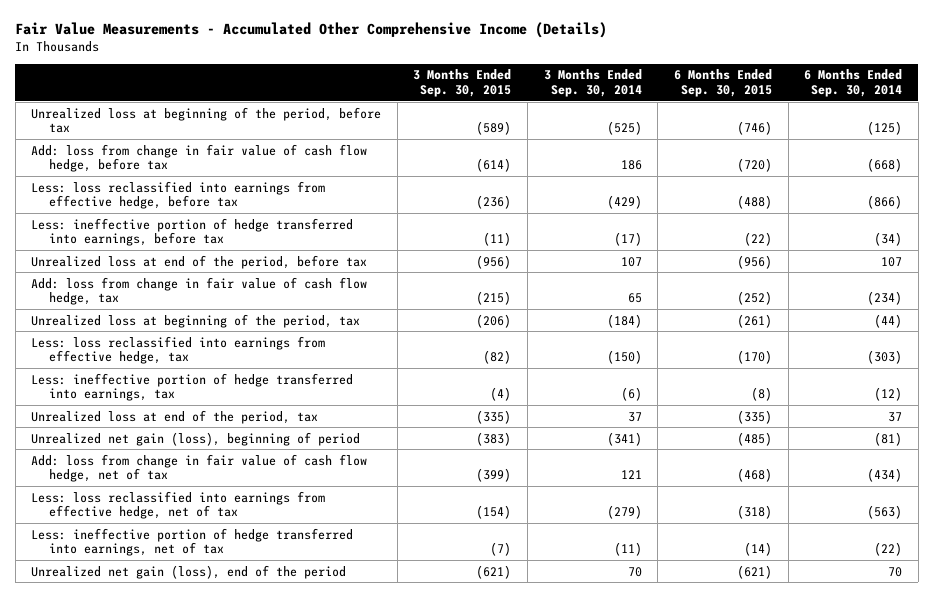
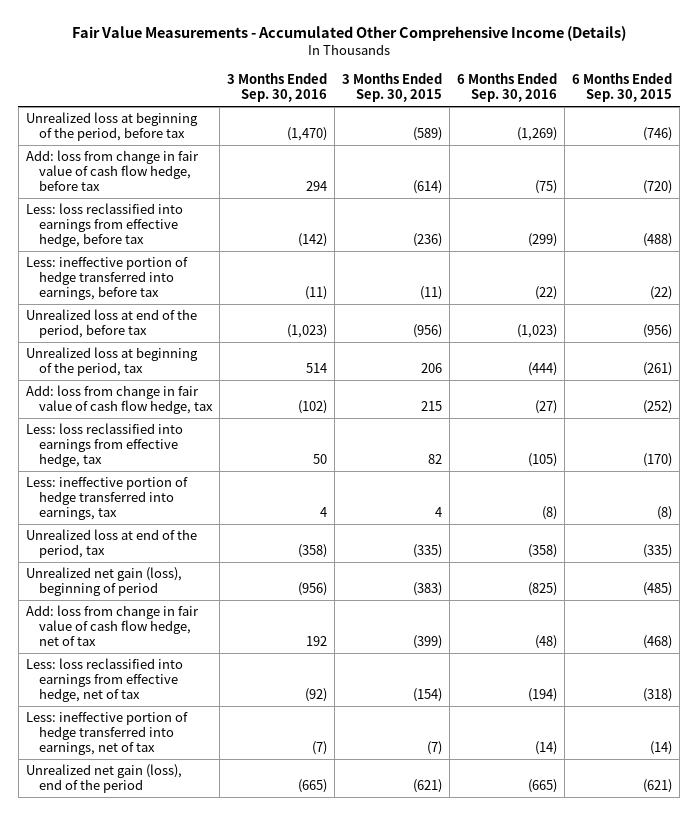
- | 3 Months Ended Sep. 30, 2015 | 3 Months Ended Sep. 30, 2014 | 6 Months Ended Sep. 30, 2015 | 6 Months Ended Sep. 30, 2014
+ | 3 Months Ended Sep. 30, 2016 | 3 Months Ended Sep. 30, 2015 | 6 Months Ended Sep. 30, 2016 | 6 Months Ended Sep. 30, 2015
- Add: loss from change in fair value of cash flow hedge, tax | (215) | 65 | (252) | (234)
- Unrealized loss at beginning of the period, tax | (206) | (184) | (261) | (44)
- Less: loss reclassified into earnings from effective hedge, tax | (82) | (150) | (170) | (303)
- Less: ineffective portion of hedge transferred into earnings, tax | (4) | (6) | (8) | (12)
+ Unrealized loss at beginning of the period, tax | 514 | 206 | (444) | (261)
+ Add: loss from change in fair value of cash flow hedge, tax | (102) | 215 | (27) | (252)
+ Less: loss reclassified into earnings from effective hedge, tax | 50 | 82 | (105) | (170)
+ Less: ineffective portion of hedge transferred into earnings, tax | 4 | 4 | (8) | (8)

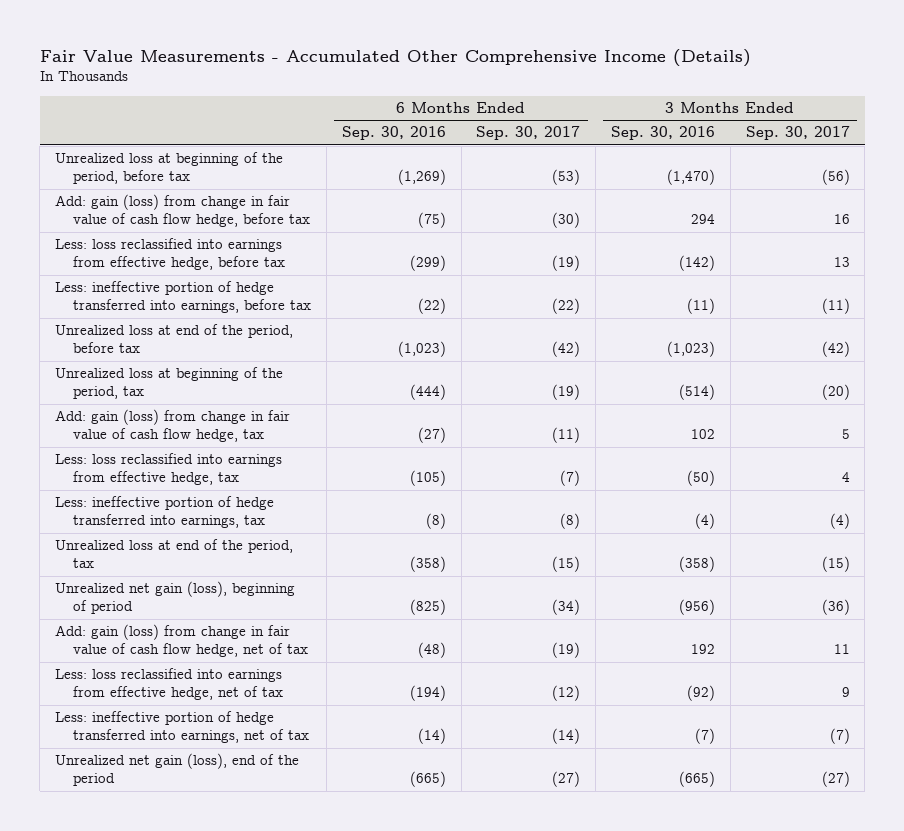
- | 3 Months Ended Sep. 30, 2016 | 3 Months Ended Sep. 30, 2015 | 6 Months Ended Sep. 30, 2016 | 6 Months Ended Sep. 30, 2015
+ | 6 Months Ended Sep. 30, 2016 | 6 Months Ended Sep. 30, 2017 | 3 Months Ended Sep. 30, 2016 | 3 Months Ended Sep. 30, 2017
- Add: loss from change in fair value of cash flow hedge, before tax | 294 | (614) | (75) | (720)
+ Add: gain (loss) from change in fair value of cash flow hedge, before tax | (75) | (30) | 294 | 16
- Unrealized loss at beginning of the period, tax | 514 | 206 | (444) | (261)
- Add: loss from change in fair value of cash flow hedge, tax | (102) | 215 | (27) | (252)
- Less: loss reclassified into earnings from effective hedge, tax | 50 | 82 | (105) | (170)
- Less: ineffective portion of hedge transferred into earnings, tax | 4 | 4 | (8) | (8)
+ Unrealized loss at beginning of the period, tax | (444) | (19) | (514) | (20)
+ Add: gain (loss) from change in fair value of cash flow hedge, tax | (27) | (11) | 102 | 5
+ Less: loss reclassified into earnings from effective hedge, tax | (105) | (7) | (50) | 4
+ Less: ineffective portion of hedge transferred into earnings, tax | (8) | (8) | (4) | (4)
- Add: loss from change in fair value of cash flow hedge, net of tax | 192 | (399) | (48) | (468)
+ Add: gain (loss) from change in fair value of cash flow hedge, net of tax | (48) | (19) | 192 | 11

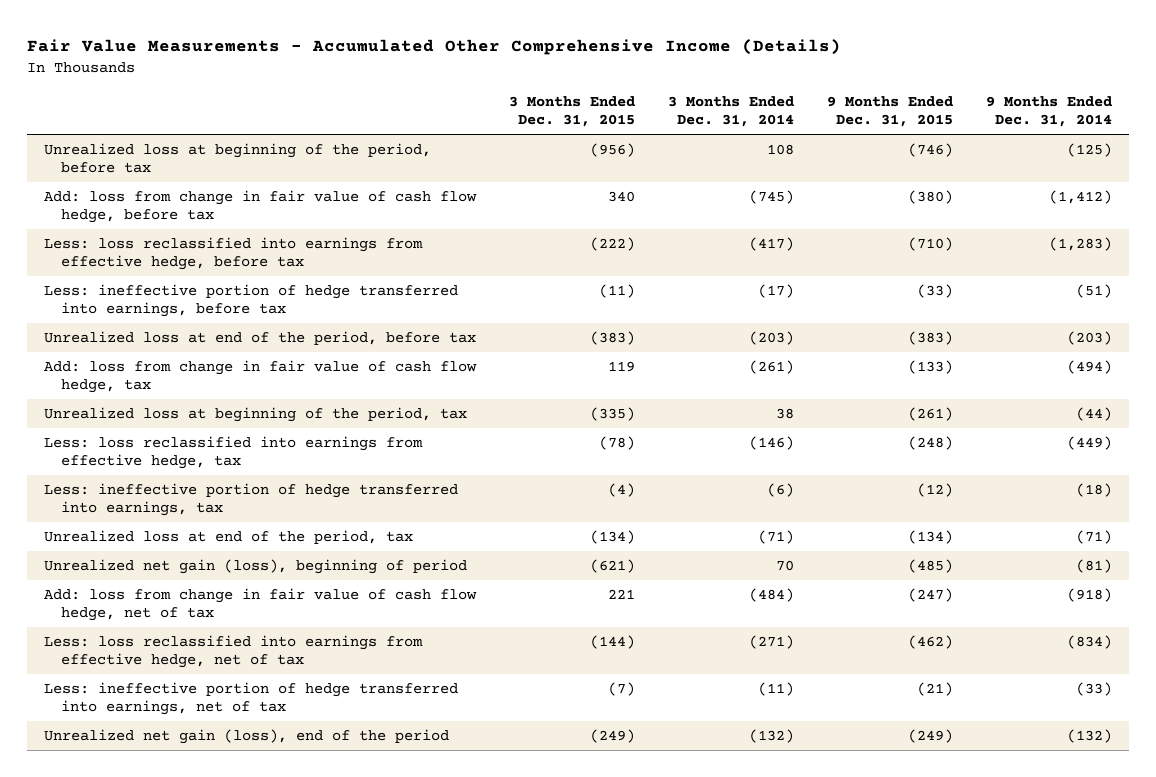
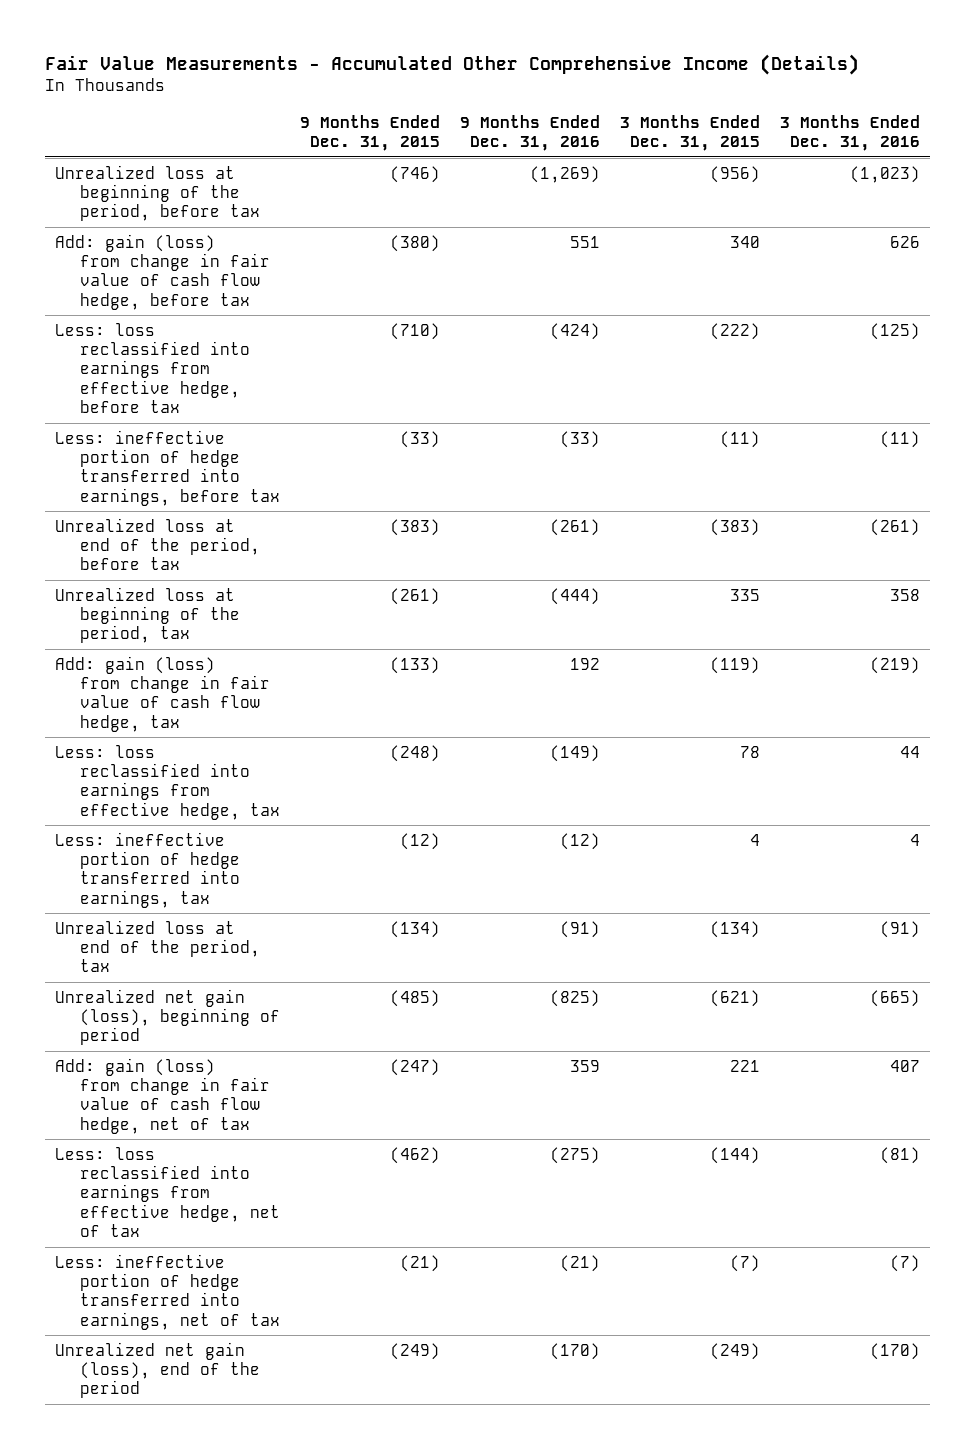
- | 3 Months Ended Dec. 31, 2015 | 3 Months Ended Dec. 31, 2014 | 9 Months Ended Dec. 31, 2015 | 9 Months Ended Dec. 31, 2014
+ | 9 Months Ended Dec. 31, 2015 | 9 Months Ended Dec. 31, 2016 | 3 Months Ended Dec. 31, 2015 | 3 Months Ended Dec. 31, 2016
- Add: loss from change in fair value of cash flow hedge, before tax | 340 | (745) | (380) | (1,412)
+ Add: gain (loss) from change in fair value of cash flow hedge, before tax | (380) | 551 | 340 | 626
- Add: loss from change in fair value of cash flow hedge, tax | 119 | (261) | (133) | (494)
- Unrealized loss at beginning of the period, tax | (335) | 38 | (261) | (44)
- Less: loss reclassified into earnings from effective hedge, tax | (78) | (146) | (248) | (449)
- Less: ineffective portion of hedge transferred into earnings, tax | (4) | (6) | (12) | (18)
+ Unrealized loss at beginning of the period, tax | (261) | (444) | 335 | 358
+ Add: gain (loss) from change in fair value of cash flow hedge, tax | (133) | 192 | (119) | (219)
+ Less: loss reclassified into earnings from effective hedge, tax | (248) | (149) | 78 | 44
+ Less: ineffective portion of hedge transferred into earnings, tax | (12) | (12) | 4 | 4
- Add: loss from change in fair value of cash flow hedge, net of tax | 221 | (484) | (247) | (918)
+ Add: gain (loss) from change in fair value of cash flow hedge, net of tax | (247) | 359 | 221 | 407

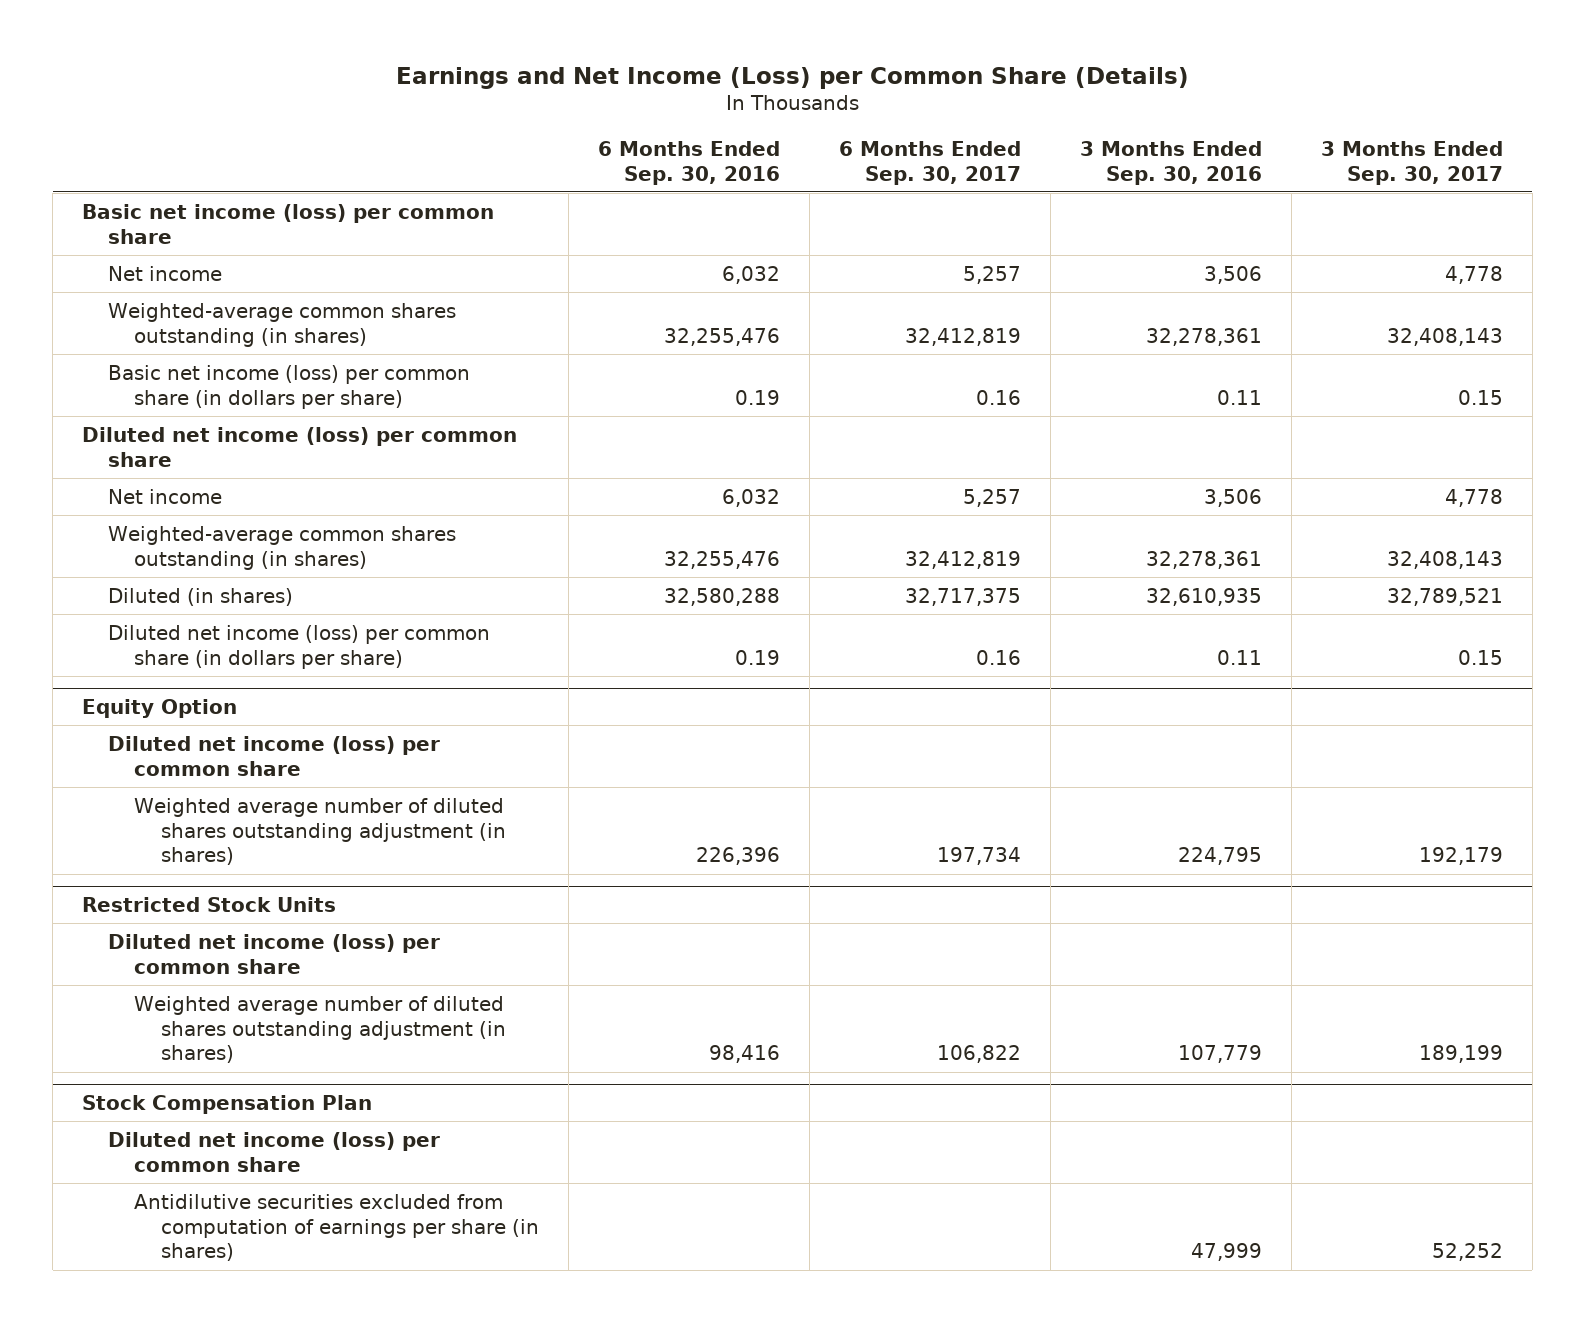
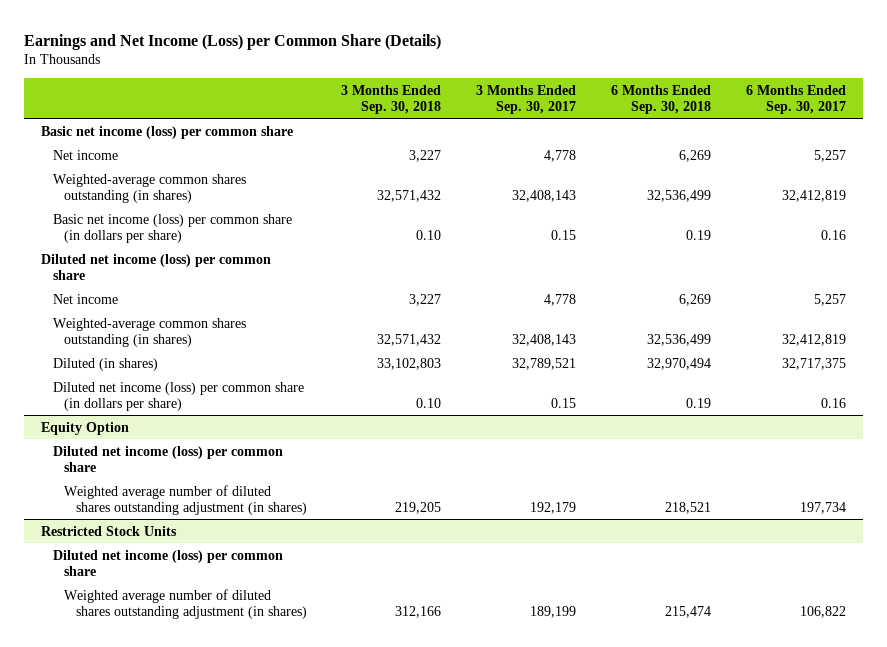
- | 6 Months Ended Sep. 30, 2016 | 6 Months Ended Sep. 30, 2017 | 3 Months Ended Sep. 30, 2016 | 3 Months Ended Sep. 30, 2017
+ | 3 Months Ended Sep. 30, 2018 | 3 Months Ended Sep. 30, 2017 | 6 Months Ended Sep. 30, 2018 | 6 Months Ended Sep. 30, 2017
- Stock Compensation Plan
- Diluted net income (loss) per common share
- Antidilutive securities excluded from computation of earnings per share (in shares) | | | 47,999 | 52,252

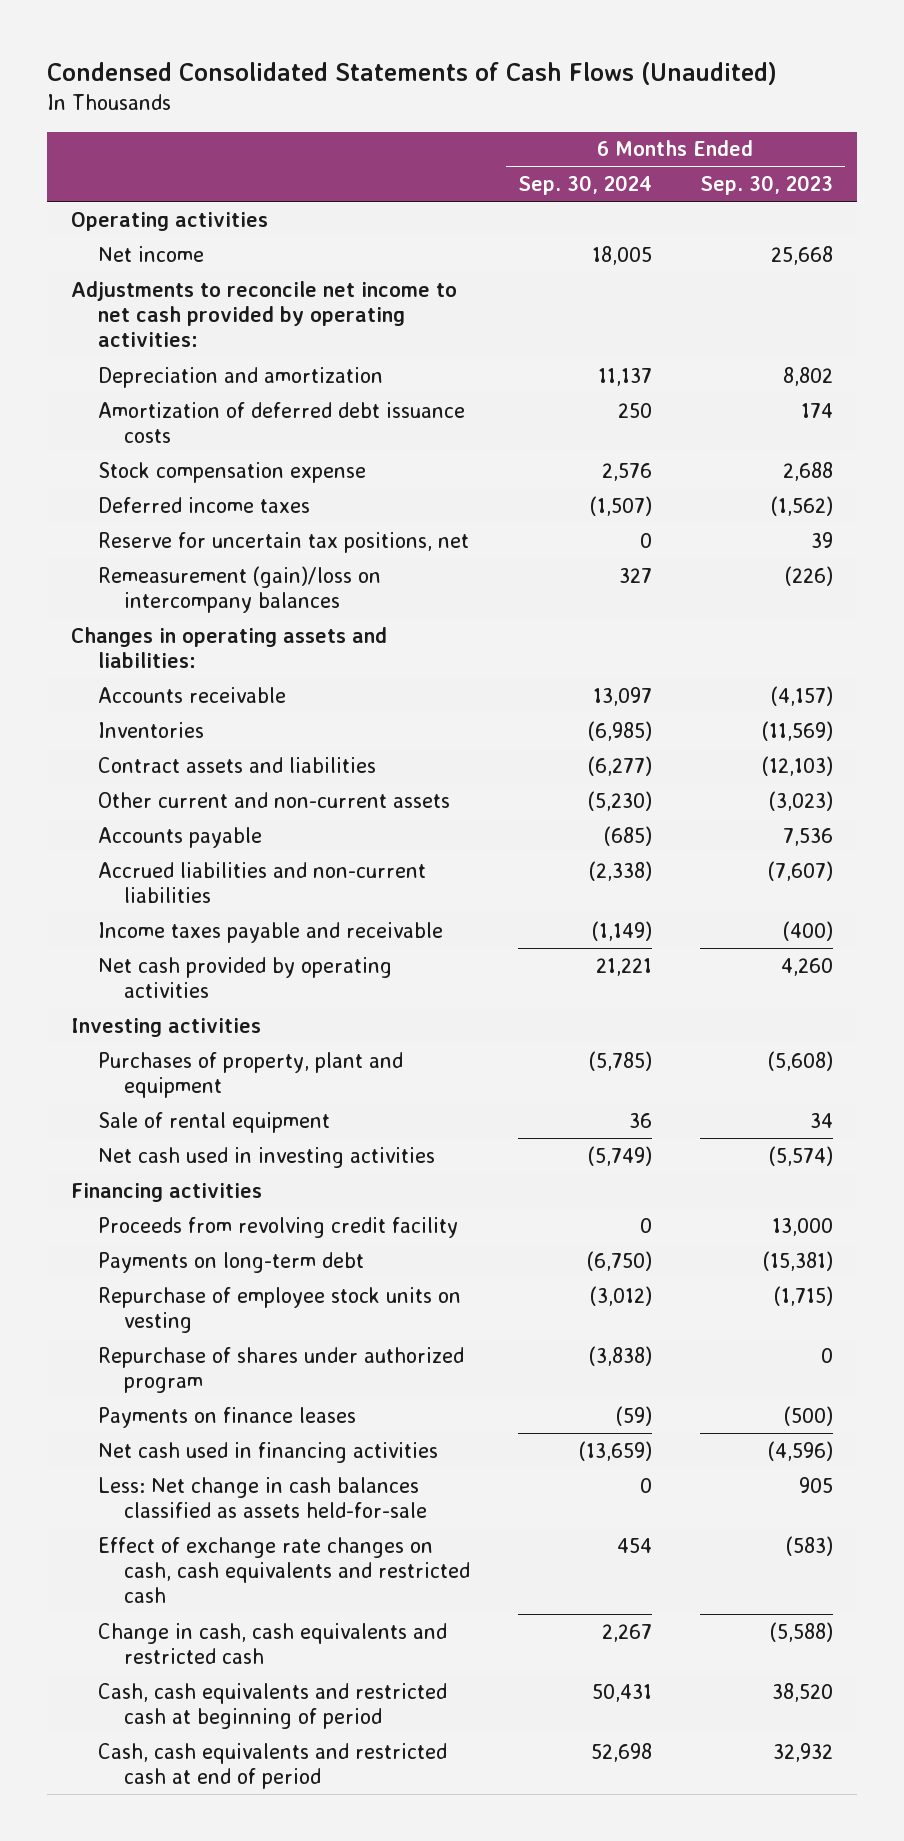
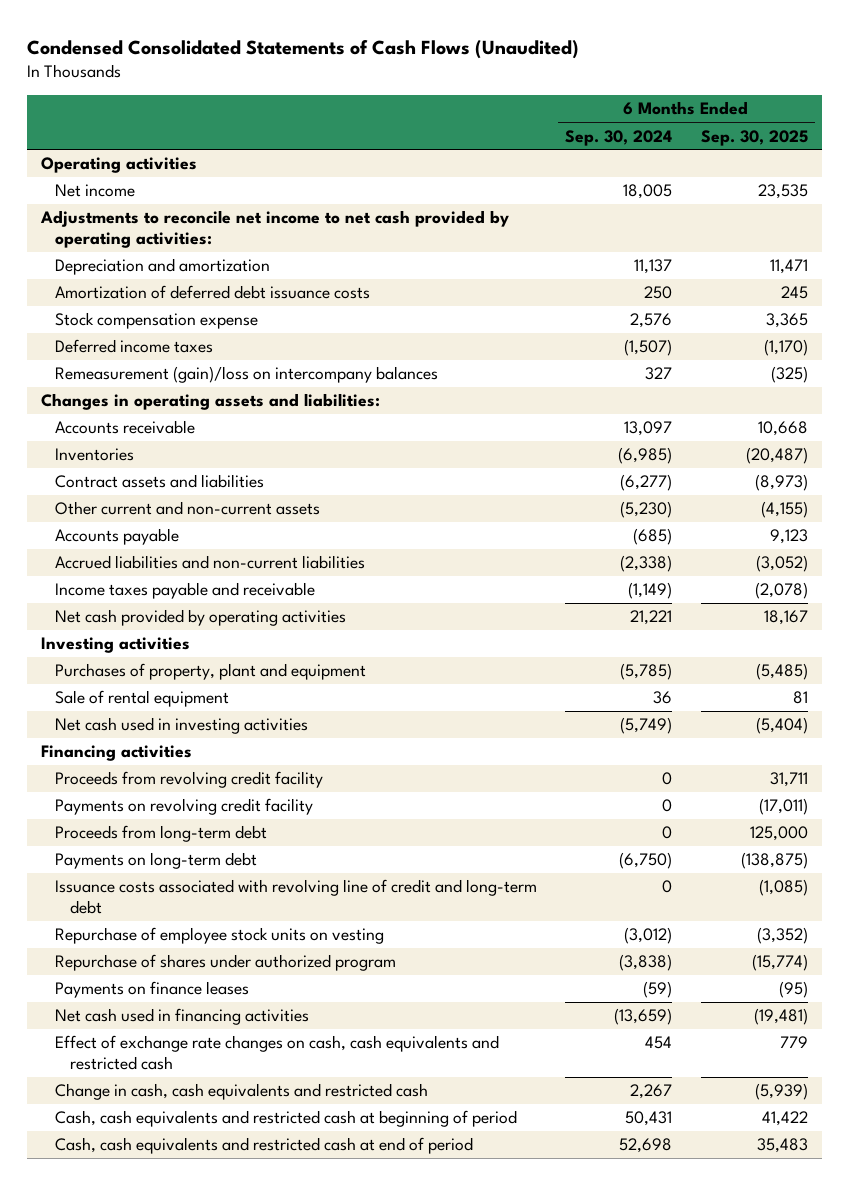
- | 6 Months Ended Sep. 30, 2024 | 6 Months Ended Sep. 30, 2023
+ | 6 Months Ended Sep. 30, 2024 | 6 Months Ended Sep. 30, 2025
- Reserve for uncertain tax positions, net | 0 | 39
+ Payments on revolving credit facility | 0 | (17,011)
+ Proceeds from long-term debt | 0 | 125,000
+ Issuance costs associated with revolving line of credit and long-term debt | 0 | (1,085)
- Less: Net change in cash balances classified as assets held-for-sale | 0 | 905

